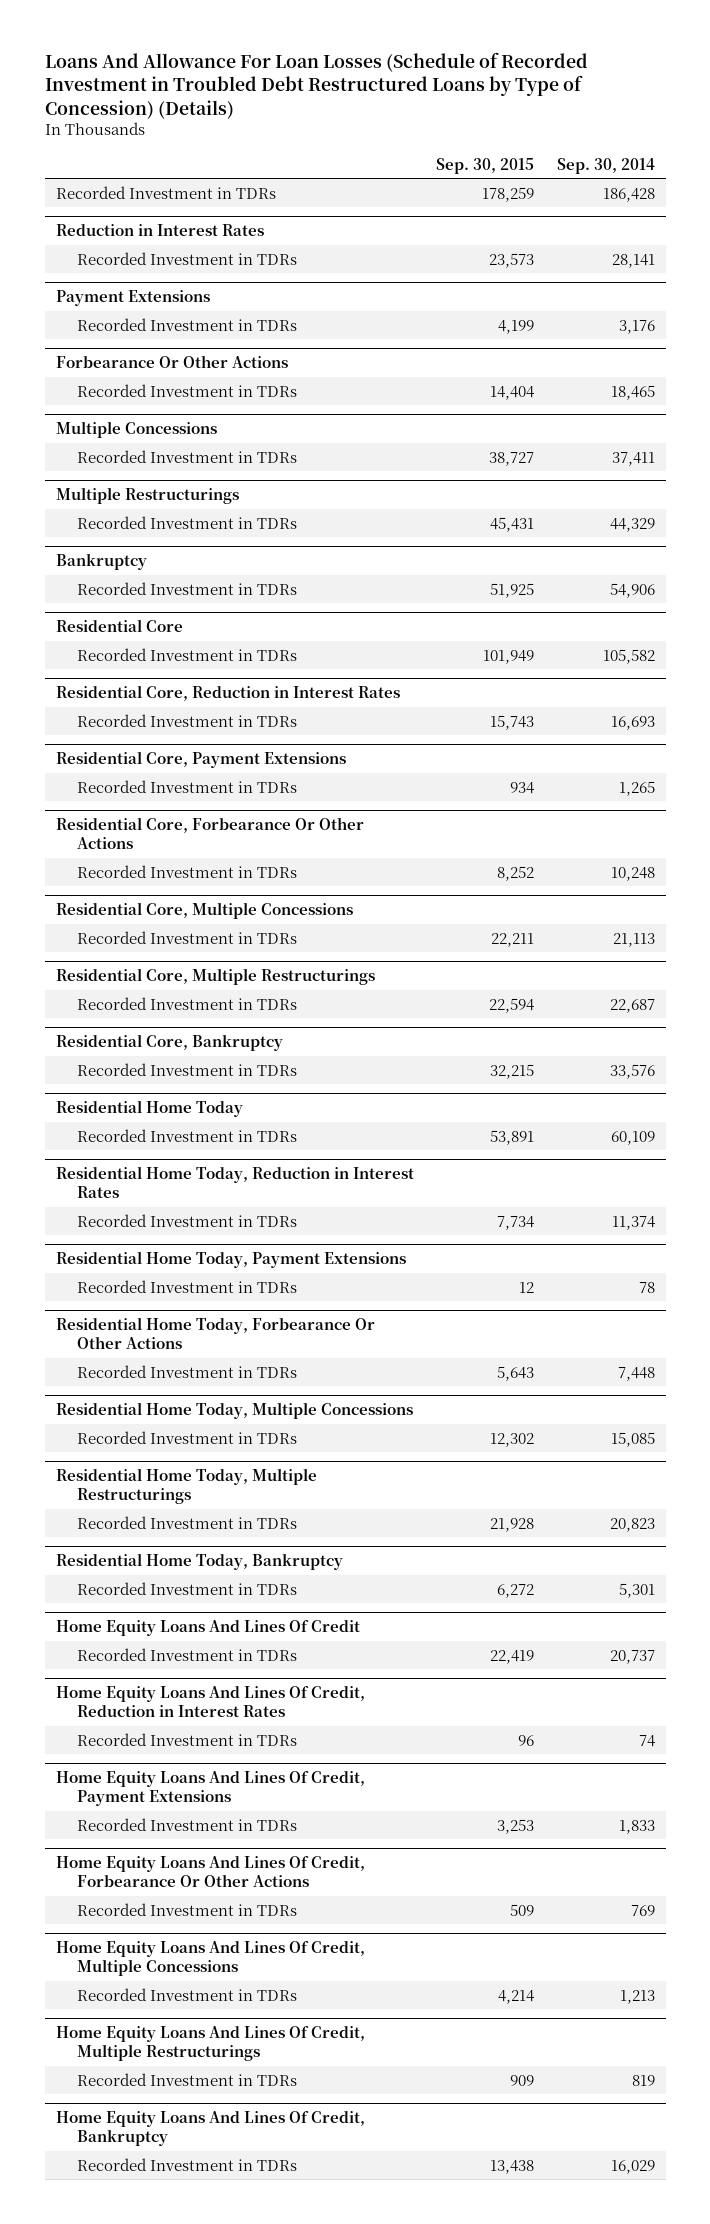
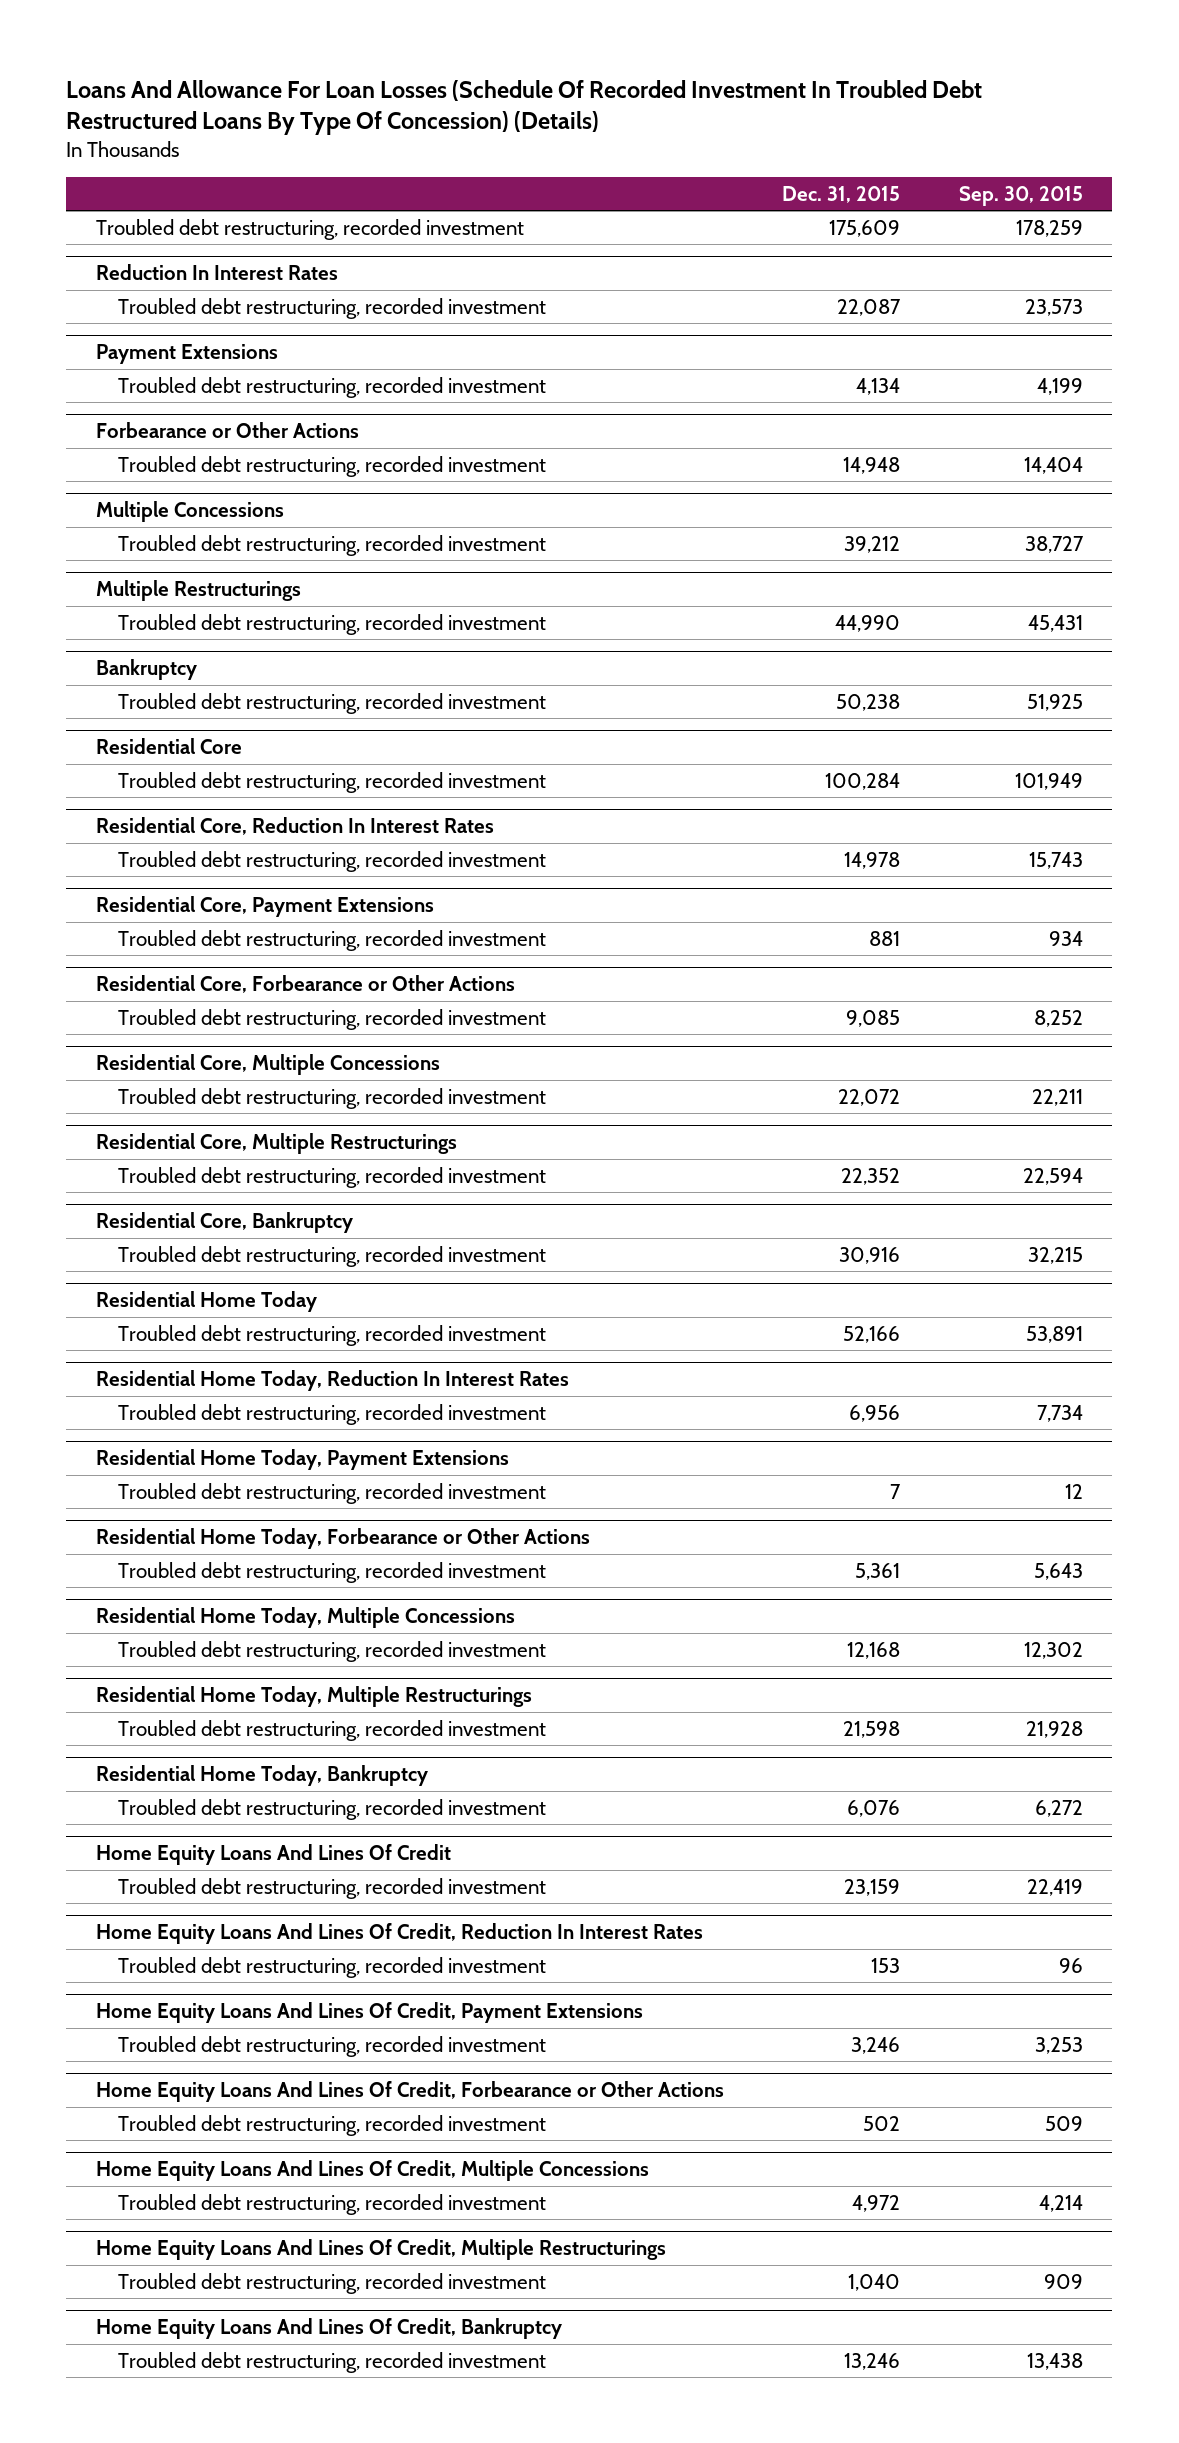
- Loans And Allowance For Loan Losses (Schedule of Recorded Investment in Troubled Debt Restructured Loans by Type of Concession) (Details)
+ Loans And Allowance For Loan Losses (Schedule Of Recorded Investment In Troubled Debt Restructured Loans By Type Of Concession) (Details)
- | Sep. 30, 2015 | Sep. 30, 2014
+ | Dec. 31, 2015 | Sep. 30, 2015
- Recorded Investment in TDRs | 178,259 | 186,428
- Reduction in Interest Rates
- Recorded Investment in TDRs | 23,573 | 28,141
+ Troubled debt restructuring, recorded investment | 175,609 | 178,259
+ Reduction In Interest Rates
+ Troubled debt restructuring, recorded investment | 22,087 | 23,573
@ Payment Extensions
- Recorded Investment in TDRs | 4,199 | 3,176
- Forbearance Or Other Actions
- Recorded Investment in TDRs | 14,404 | 18,465
@ Payment Extensions
+ Troubled debt restructuring, recorded investment | 4,134 | 4,199
+ Forbearance or Other Actions
+ Troubled debt restructuring, recorded investment | 14,948 | 14,404
@ Multiple Concessions
- Recorded Investment in TDRs | 38,727 | 37,411
+ Troubled debt restructuring, recorded investment | 39,212 | 38,727
@ Multiple Restructurings
- Recorded Investment in TDRs | 45,431 | 44,329
+ Troubled debt restructuring, recorded investment | 44,990 | 45,431
@ Bankruptcy
- Recorded Investment in TDRs | 51,925 | 54,906
+ Troubled debt restructuring, recorded investment | 50,238 | 51,925
@ Residential Core
- Recorded Investment in TDRs | 101,949 | 105,582
- Residential Core, Reduction in Interest Rates
- Recorded Investment in TDRs | 15,743 | 16,693
@ Residential Core
+ Troubled debt restructuring, recorded investment | 100,284 | 101,949
+ Residential Core, Reduction In Interest Rates
+ Troubled debt restructuring, recorded investment | 14,978 | 15,743
@ Residential Core, Payment Extensions
- Recorded Investment in TDRs | 934 | 1,265
- Residential Core, Forbearance Or Other Actions
- Recorded Investment in TDRs | 8,252 | 10,248
@ Residential Core, Payment Extensions
+ Troubled debt restructuring, recorded investment | 881 | 934
+ Residential Core, Forbearance or Other Actions
+ Troubled debt restructuring, recorded investment | 9,085 | 8,252
@ Residential Core, Multiple Concessions
- Recorded Investment in TDRs | 22,211 | 21,113
+ Troubled debt restructuring, recorded investment | 22,072 | 22,211
@ Residential Core, Multiple Restructurings
- Recorded Investment in TDRs | 22,594 | 22,687
+ Troubled debt restructuring, recorded investment | 22,352 | 22,594
@ Residential Core, Bankruptcy
- Recorded Investment in TDRs | 32,215 | 33,576
+ Troubled debt restructuring, recorded investment | 30,916 | 32,215
@ Residential Home Today
- Recorded Investment in TDRs | 53,891 | 60,109
- Residential Home Today, Reduction in Interest Rates
- Recorded Investment in TDRs | 7,734 | 11,374
@ Residential Home Today
+ Troubled debt restructuring, recorded investment | 52,166 | 53,891
+ Residential Home Today, Reduction In Interest Rates
+ Troubled debt restructuring, recorded investment | 6,956 | 7,734
@ Residential Home Today, Payment Extensions
- Recorded Investment in TDRs | 12 | 78
- Residential Home Today, Forbearance Or Other Actions
- Recorded Investment in TDRs | 5,643 | 7,448
@ Residential Home Today, Payment Extensions
+ Troubled debt restructuring, recorded investment | 7 | 12
+ Residential Home Today, Forbearance or Other Actions
+ Troubled debt restructuring, recorded investment | 5,361 | 5,643
@ Residential Home Today, Multiple Concessions
- Recorded Investment in TDRs | 12,302 | 15,085
+ Troubled debt restructuring, recorded investment | 12,168 | 12,302
@ Residential Home Today, Multiple Restructurings
- Recorded Investment in TDRs | 21,928 | 20,823
+ Troubled debt restructuring, recorded investment | 21,598 | 21,928
@ Residential Home Today, Bankruptcy
- Recorded Investment in TDRs | 6,272 | 5,301
+ Troubled debt restructuring, recorded investment | 6,076 | 6,272
@ Home Equity Loans And Lines Of Credit
- Recorded Investment in TDRs | 22,419 | 20,737
- Home Equity Loans And Lines Of Credit, Reduction in Interest Rates
- Recorded Investment in TDRs | 96 | 74
@ Home Equity Loans And Lines Of Credit
+ Troubled debt restructuring, recorded investment | 23,159 | 22,419
+ Home Equity Loans And Lines Of Credit, Reduction In Interest Rates
+ Troubled debt restructuring, recorded investment | 153 | 96
@ Home Equity Loans And Lines Of Credit, Payment Extensions
- Recorded Investment in TDRs | 3,253 | 1,833
- Home Equity Loans And Lines Of Credit, Forbearance Or Other Actions
- Recorded Investment in TDRs | 509 | 769
@ Home Equity Loans And Lines Of Credit, Payment Extensions
+ Troubled debt restructuring, recorded investment | 3,246 | 3,253
+ Home Equity Loans And Lines Of Credit, Forbearance or Other Actions
+ Troubled debt restructuring, recorded investment | 502 | 509
@ Home Equity Loans And Lines Of Credit, Multiple Concessions
- Recorded Investment in TDRs | 4,214 | 1,213
+ Troubled debt restructuring, recorded investment | 4,972 | 4,214
@ Home Equity Loans And Lines Of Credit, Multiple Restructurings
- Recorded Investment in TDRs | 909 | 819
+ Troubled debt restructuring, recorded investment | 1,040 | 909
@ Home Equity Loans And Lines Of Credit, Bankruptcy
- Recorded Investment in TDRs | 13,438 | 16,029
+ Troubled debt restructuring, recorded investment | 13,246 | 13,438

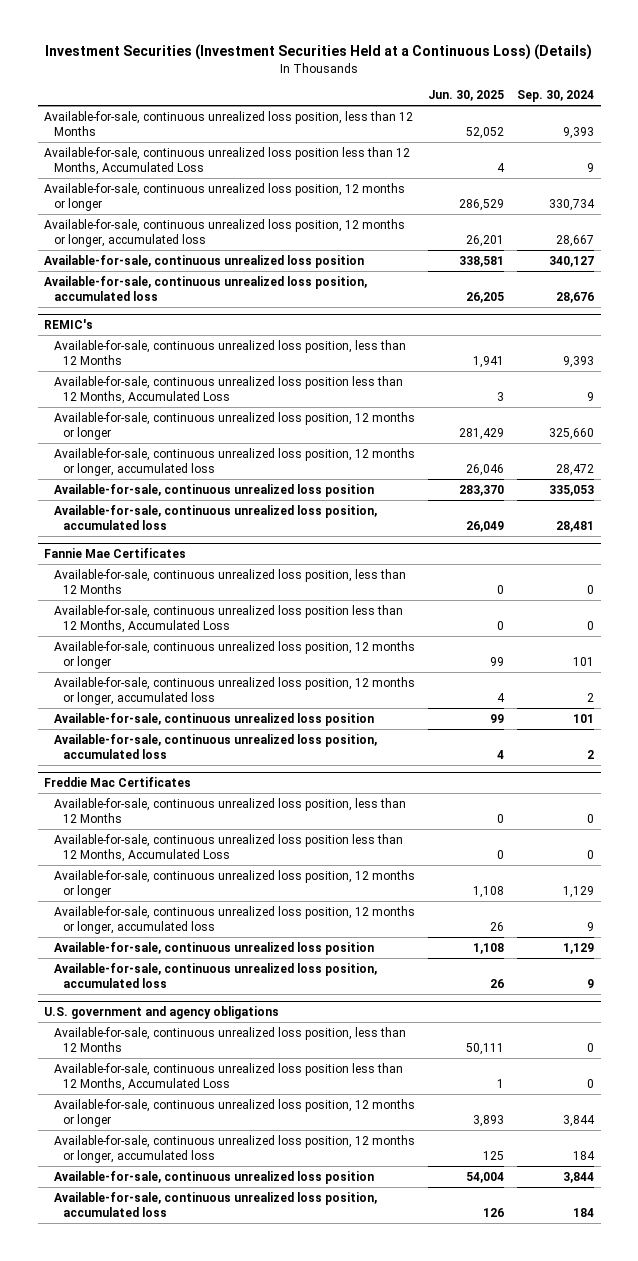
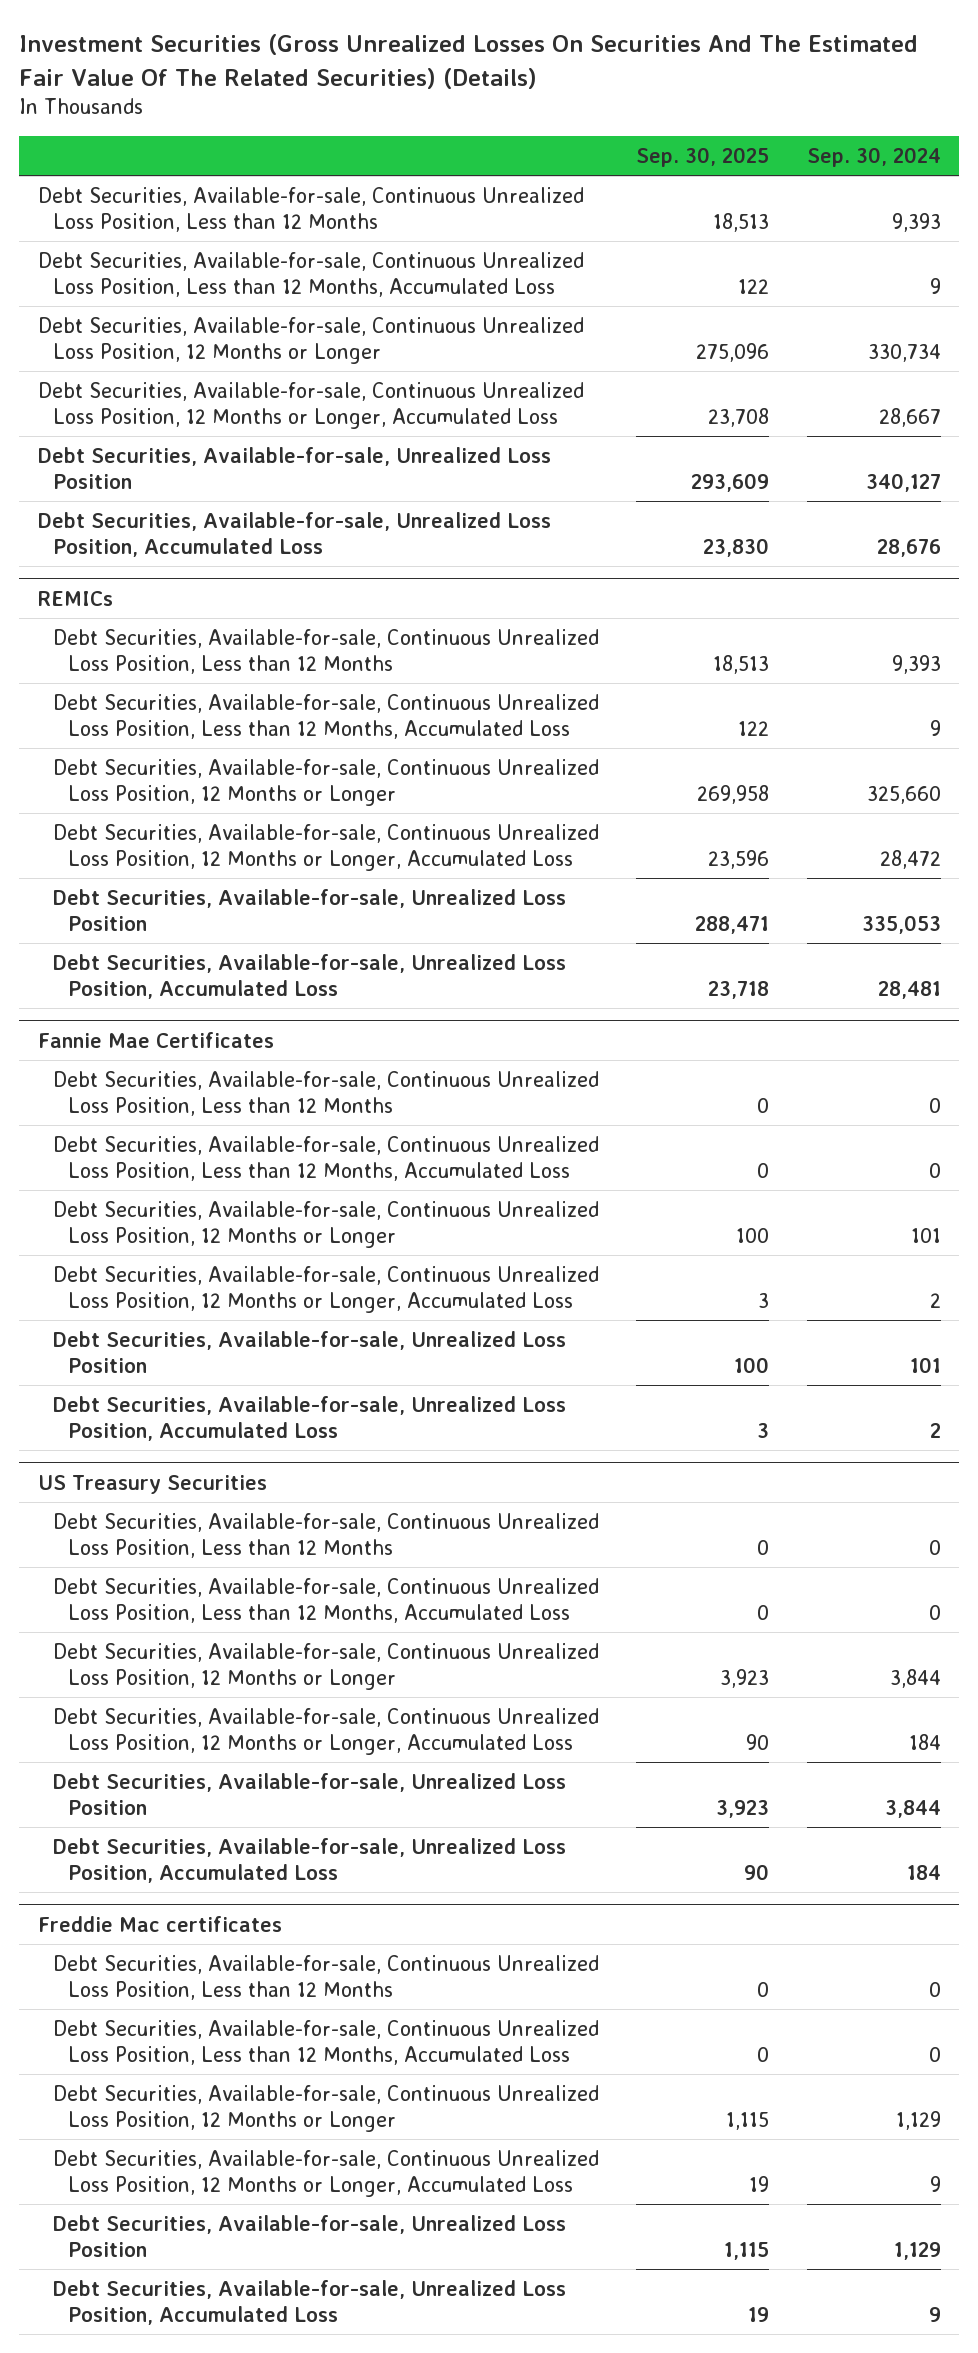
- Investment Securities (Investment Securities Held at a Continuous Loss) (Details)
+ Investment Securities (Gross Unrealized Losses On Securities And The Estimated Fair Value Of The Related Securities) (Details)
- | Jun. 30, 2025 | Sep. 30, 2024
+ | Sep. 30, 2025 | Sep. 30, 2024
- Available-for-sale, continuous unrealized loss position, less than 12 Months | 52,052 | 9,393
- Available-for-sale, continuous unrealized loss position less than 12 Months, Accumulated Loss | 4 | 9
- Available-for-sale, continuous unrealized loss position, 12 months or longer | 286,529 | 330,734
- Available-for-sale, continuous unrealized loss position, 12 months or longer, accumulated loss | 26,201 | 28,667
- Available-for-sale, continuous unrealized loss position | 338,581 | 340,127
- Available-for-sale, continuous unrealized loss position, accumulated loss | 26,205 | 28,676
- REMIC's
- Available-for-sale, continuous unrealized loss position, less than 12 Months | 1,941 | 9,393
- Available-for-sale, continuous unrealized loss position less than 12 Months, Accumulated Loss | 3 | 9
- Available-for-sale, continuous unrealized loss position, 12 months or longer | 281,429 | 325,660
- Available-for-sale, continuous unrealized loss position, 12 months or longer, accumulated loss | 26,046 | 28,472
- Available-for-sale, continuous unrealized loss position | 283,370 | 335,053
- Available-for-sale, continuous unrealized loss position, accumulated loss | 26,049 | 28,481
+ Debt Securities, Available-for-sale, Continuous Unrealized Loss Position, Less than 12 Months | 18,513 | 9,393
+ Debt Securities, Available-for-sale, Continuous Unrealized Loss Position, Less than 12 Months, Accumulated Loss | 122 | 9
+ Debt Securities, Available-for-sale, Continuous Unrealized Loss Position, 12 Months or Longer | 275,096 | 330,734
+ Debt Securities, Available-for-sale, Continuous Unrealized Loss Position, 12 Months or Longer, Accumulated Loss | 23,708 | 28,667
+ Debt Securities, Available-for-sale, Unrealized Loss Position | 293,609 | 340,127
+ Debt Securities, Available-for-sale, Unrealized Loss Position, Accumulated Loss | 23,830 | 28,676
+ REMICs
+ Debt Securities, Available-for-sale, Continuous Unrealized Loss Position, Less than 12 Months | 18,513 | 9,393
+ Debt Securities, Available-for-sale, Continuous Unrealized Loss Position, Less than 12 Months, Accumulated Loss | 122 | 9
+ Debt Securities, Available-for-sale, Continuous Unrealized Loss Position, 12 Months or Longer | 269,958 | 325,660
+ Debt Securities, Available-for-sale, Continuous Unrealized Loss Position, 12 Months or Longer, Accumulated Loss | 23,596 | 28,472
+ Debt Securities, Available-for-sale, Unrealized Loss Position | 288,471 | 335,053
+ Debt Securities, Available-for-sale, Unrealized Loss Position, Accumulated Loss | 23,718 | 28,481
@ Fannie Mae Certificates
- Available-for-sale, continuous unrealized loss position, less than 12 Months | 0 | 0
- Available-for-sale, continuous unrealized loss position less than 12 Months, Accumulated Loss | 0 | 0
- Available-for-sale, continuous unrealized loss position, 12 months or longer | 99 | 101
- Available-for-sale, continuous unrealized loss position, 12 months or longer, accumulated loss | 4 | 2
- Available-for-sale, continuous unrealized loss position | 99 | 101
- Available-for-sale, continuous unrealized loss position, accumulated loss | 4 | 2
- Freddie Mac Certificates
- Available-for-sale, continuous unrealized loss position, less than 12 Months | 0 | 0
- Available-for-sale, continuous unrealized loss position less than 12 Months, Accumulated Loss | 0 | 0
- Available-for-sale, continuous unrealized loss position, 12 months or longer | 1,108 | 1,129
- Available-for-sale, continuous unrealized loss position, 12 months or longer, accumulated loss | 26 | 9
- Available-for-sale, continuous unrealized loss position | 1,108 | 1,129
- Available-for-sale, continuous unrealized loss position, accumulated loss | 26 | 9
- U.S. government and agency obligations
- Available-for-sale, continuous unrealized loss position, less than 12 Months | 50,111 | 0
- Available-for-sale, continuous unrealized loss position less than 12 Months, Accumulated Loss | 1 | 0
- Available-for-sale, continuous unrealized loss position, 12 months or longer | 3,893 | 3,844
- Available-for-sale, continuous unrealized loss position, 12 months or longer, accumulated loss | 125 | 184
- Available-for-sale, continuous unrealized loss position | 54,004 | 3,844
- Available-for-sale, continuous unrealized loss position, accumulated loss | 126 | 184
@ Fannie Mae Certificates
+ Debt Securities, Available-for-sale, Continuous Unrealized Loss Position, Less than 12 Months | 0 | 0
+ Debt Securities, Available-for-sale, Continuous Unrealized Loss Position, Less than 12 Months, Accumulated Loss | 0 | 0
+ Debt Securities, Available-for-sale, Continuous Unrealized Loss Position, 12 Months or Longer | 100 | 101
+ Debt Securities, Available-for-sale, Continuous Unrealized Loss Position, 12 Months or Longer, Accumulated Loss | 3 | 2
+ Debt Securities, Available-for-sale, Unrealized Loss Position | 100 | 101
+ Debt Securities, Available-for-sale, Unrealized Loss Position, Accumulated Loss | 3 | 2
+ US Treasury Securities
+ Debt Securities, Available-for-sale, Continuous Unrealized Loss Position, Less than 12 Months | 0 | 0
+ Debt Securities, Available-for-sale, Continuous Unrealized Loss Position, Less than 12 Months, Accumulated Loss | 0 | 0
+ Debt Securities, Available-for-sale, Continuous Unrealized Loss Position, 12 Months or Longer | 3,923 | 3,844
+ Debt Securities, Available-for-sale, Continuous Unrealized Loss Position, 12 Months or Longer, Accumulated Loss | 90 | 184
+ Debt Securities, Available-for-sale, Unrealized Loss Position | 3,923 | 3,844
+ Debt Securities, Available-for-sale, Unrealized Loss Position, Accumulated Loss | 90 | 184
+ Freddie Mac certificates
+ Debt Securities, Available-for-sale, Continuous Unrealized Loss Position, Less than 12 Months | 0 | 0
+ Debt Securities, Available-for-sale, Continuous Unrealized Loss Position, Less than 12 Months, Accumulated Loss | 0 | 0
+ Debt Securities, Available-for-sale, Continuous Unrealized Loss Position, 12 Months or Longer | 1,115 | 1,129
+ Debt Securities, Available-for-sale, Continuous Unrealized Loss Position, 12 Months or Longer, Accumulated Loss | 19 | 9
+ Debt Securities, Available-for-sale, Unrealized Loss Position | 1,115 | 1,129
+ Debt Securities, Available-for-sale, Unrealized Loss Position, Accumulated Loss | 19 | 9

